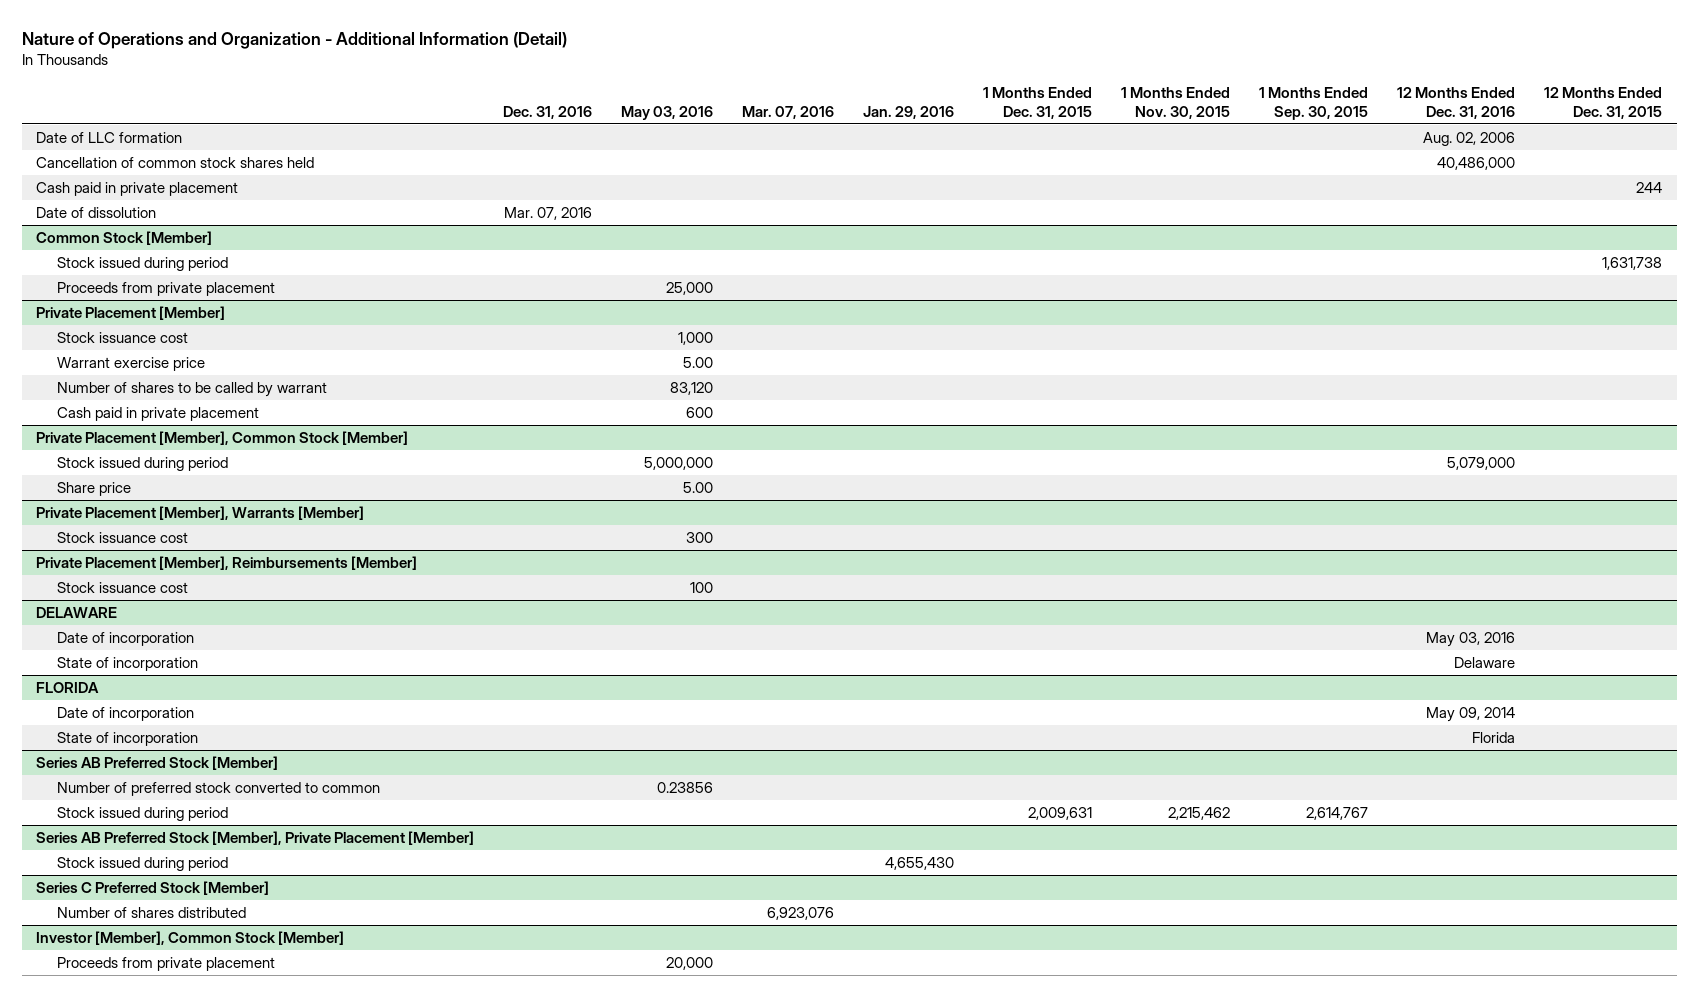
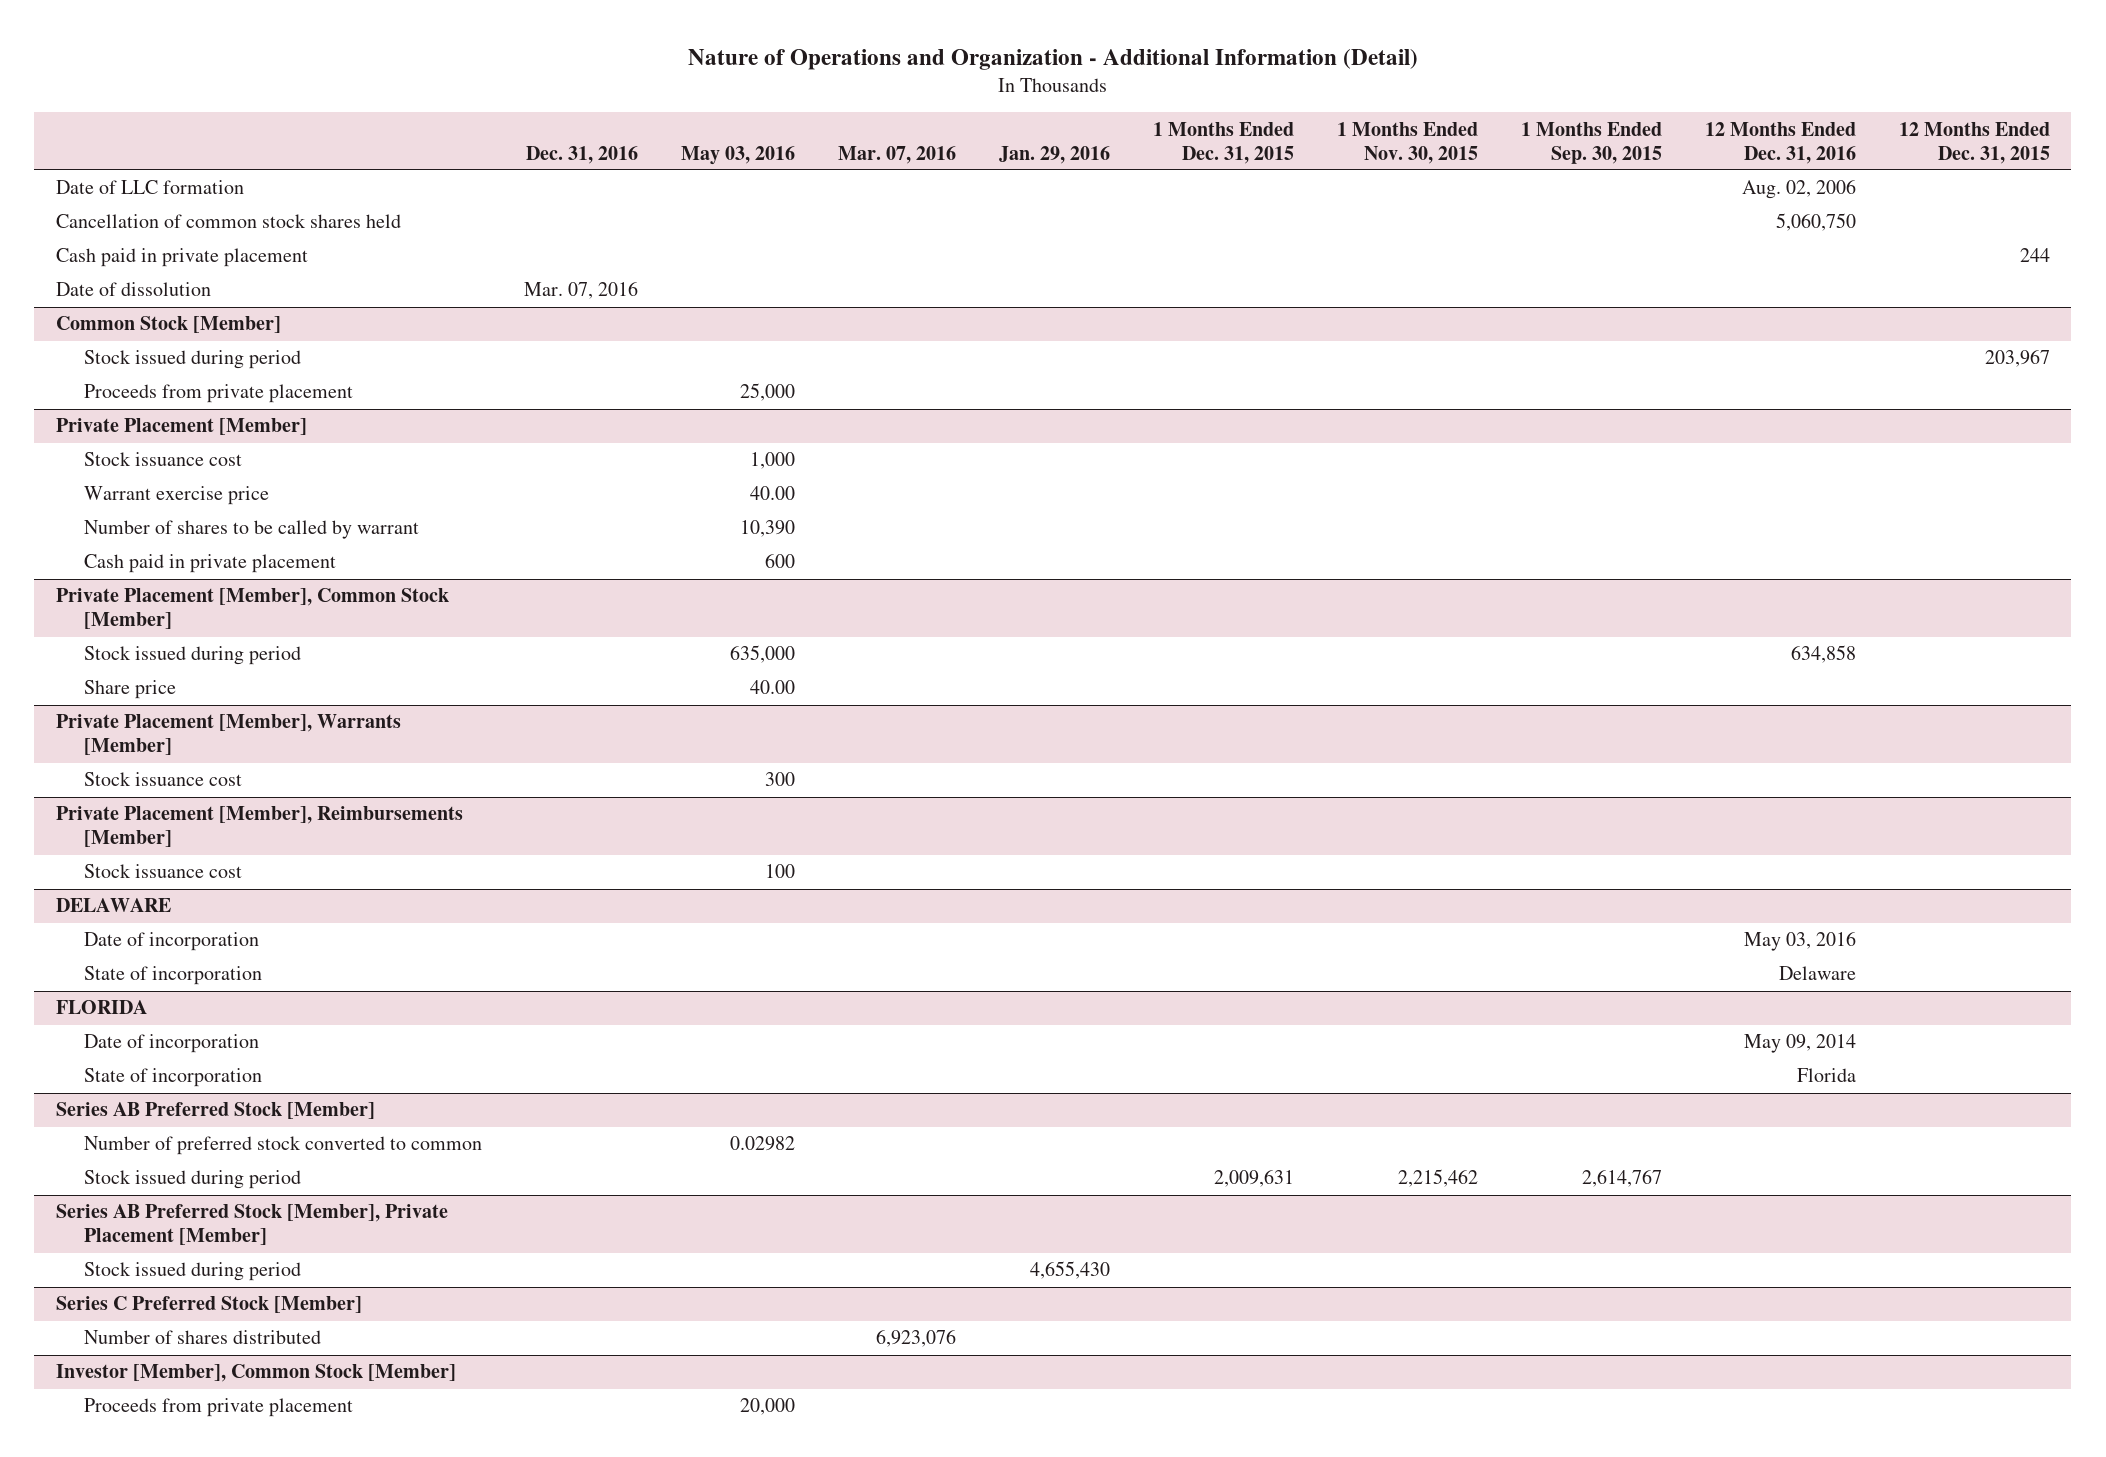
- Cancellation of common stock shares held | | | | | | | | 40,486,000 |
+ Cancellation of common stock shares held | | | | | | | | 5,060,750 |
@ Common Stock [Member]
- Stock issued during period | | | | | | | | | 1,631,738
+ Stock issued during period | | | | | | | | | 203,967
@ Private Placement [Member]
- Warrant exercise price | | 5.00 | | | | | | |
- Number of shares to be called by warrant | | 83,120 | | | | | | |
+ Warrant exercise price | | 40.00 | | | | | | |
+ Number of shares to be called by warrant | | 10,390 | | | | | | |
@ Private Placement [Member], Common Stock [Member]
- Stock issued during period | | 5,000,000 | | | | | | 5,079,000 |
- Share price | | 5.00 | | | | | | |
+ Stock issued during period | | 635,000 | | | | | | 634,858 |
+ Share price | | 40.00 | | | | | | |
@ Series AB Preferred Stock [Member]
- Number of preferred stock converted to common | | 0.23856 | | | | | | |
+ Number of preferred stock converted to common | | 0.02982 | | | | | | |

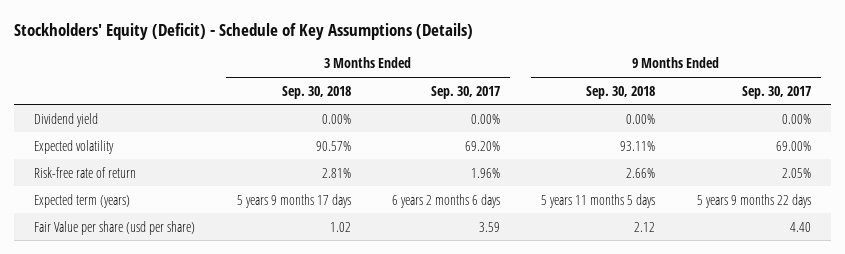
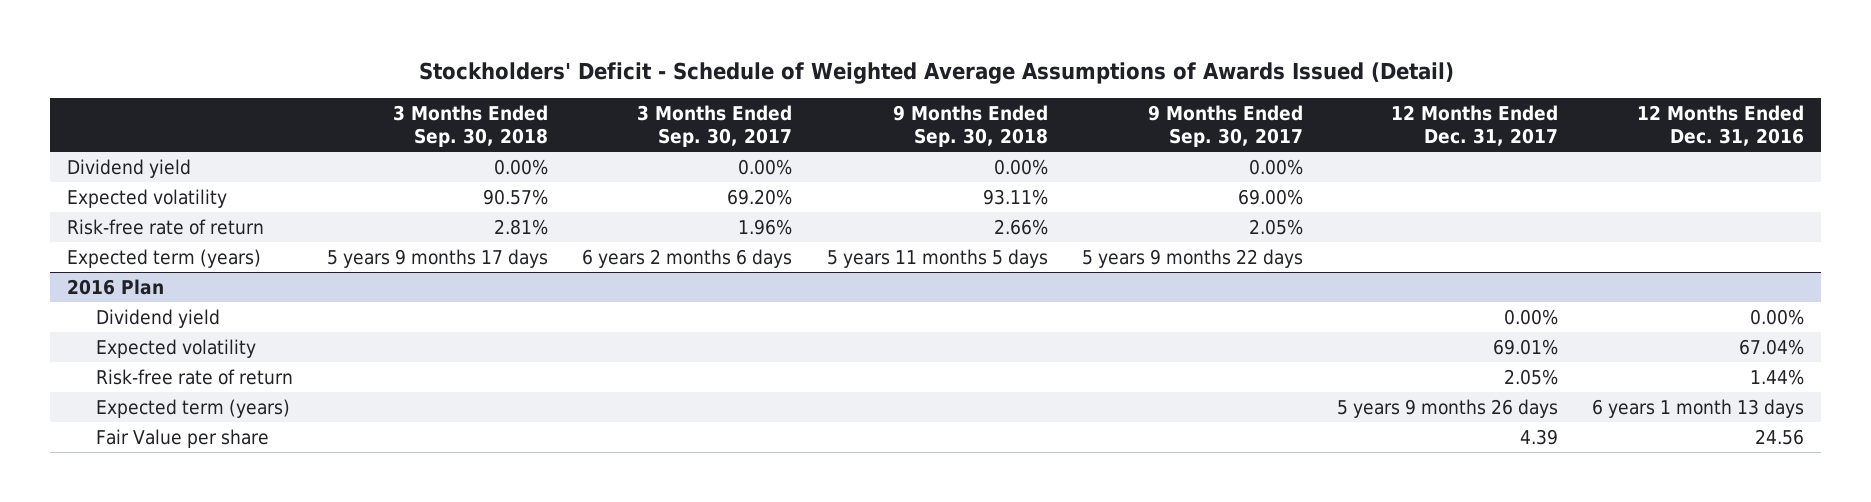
- Stockholders' Equity (Deficit) - Schedule of Key Assumptions (Details)
+ Stockholders' Deficit - Schedule of Weighted Average Assumptions of Awards Issued (Detail)
- | 3 Months Ended Sep. 30, 2018 | 3 Months Ended Sep. 30, 2017 | 9 Months Ended Sep. 30, 2018 | 9 Months Ended Sep. 30, 2017
+ | 3 Months Ended Sep. 30, 2018 | 3 Months Ended Sep. 30, 2017 | 9 Months Ended Sep. 30, 2018 | 9 Months Ended Sep. 30, 2017 | 12 Months Ended Dec. 31, 2017 | 12 Months Ended Dec. 31, 2016
- Fair Value per share (usd per share) | 1.02 | 3.59 | 2.12 | 4.40
+ 2016 Plan
+ Dividend yield | | | | | 0.00% | 0.00%
+ Expected volatility | | | | | 69.01% | 67.04%
+ Risk-free rate of return | | | | | 2.05% | 1.44%
+ Expected term (years) | | | | | 5 years 9 months 26 days | 6 years 1 month 13 days
+ Fair Value per share | | | | | 4.39 | 24.56

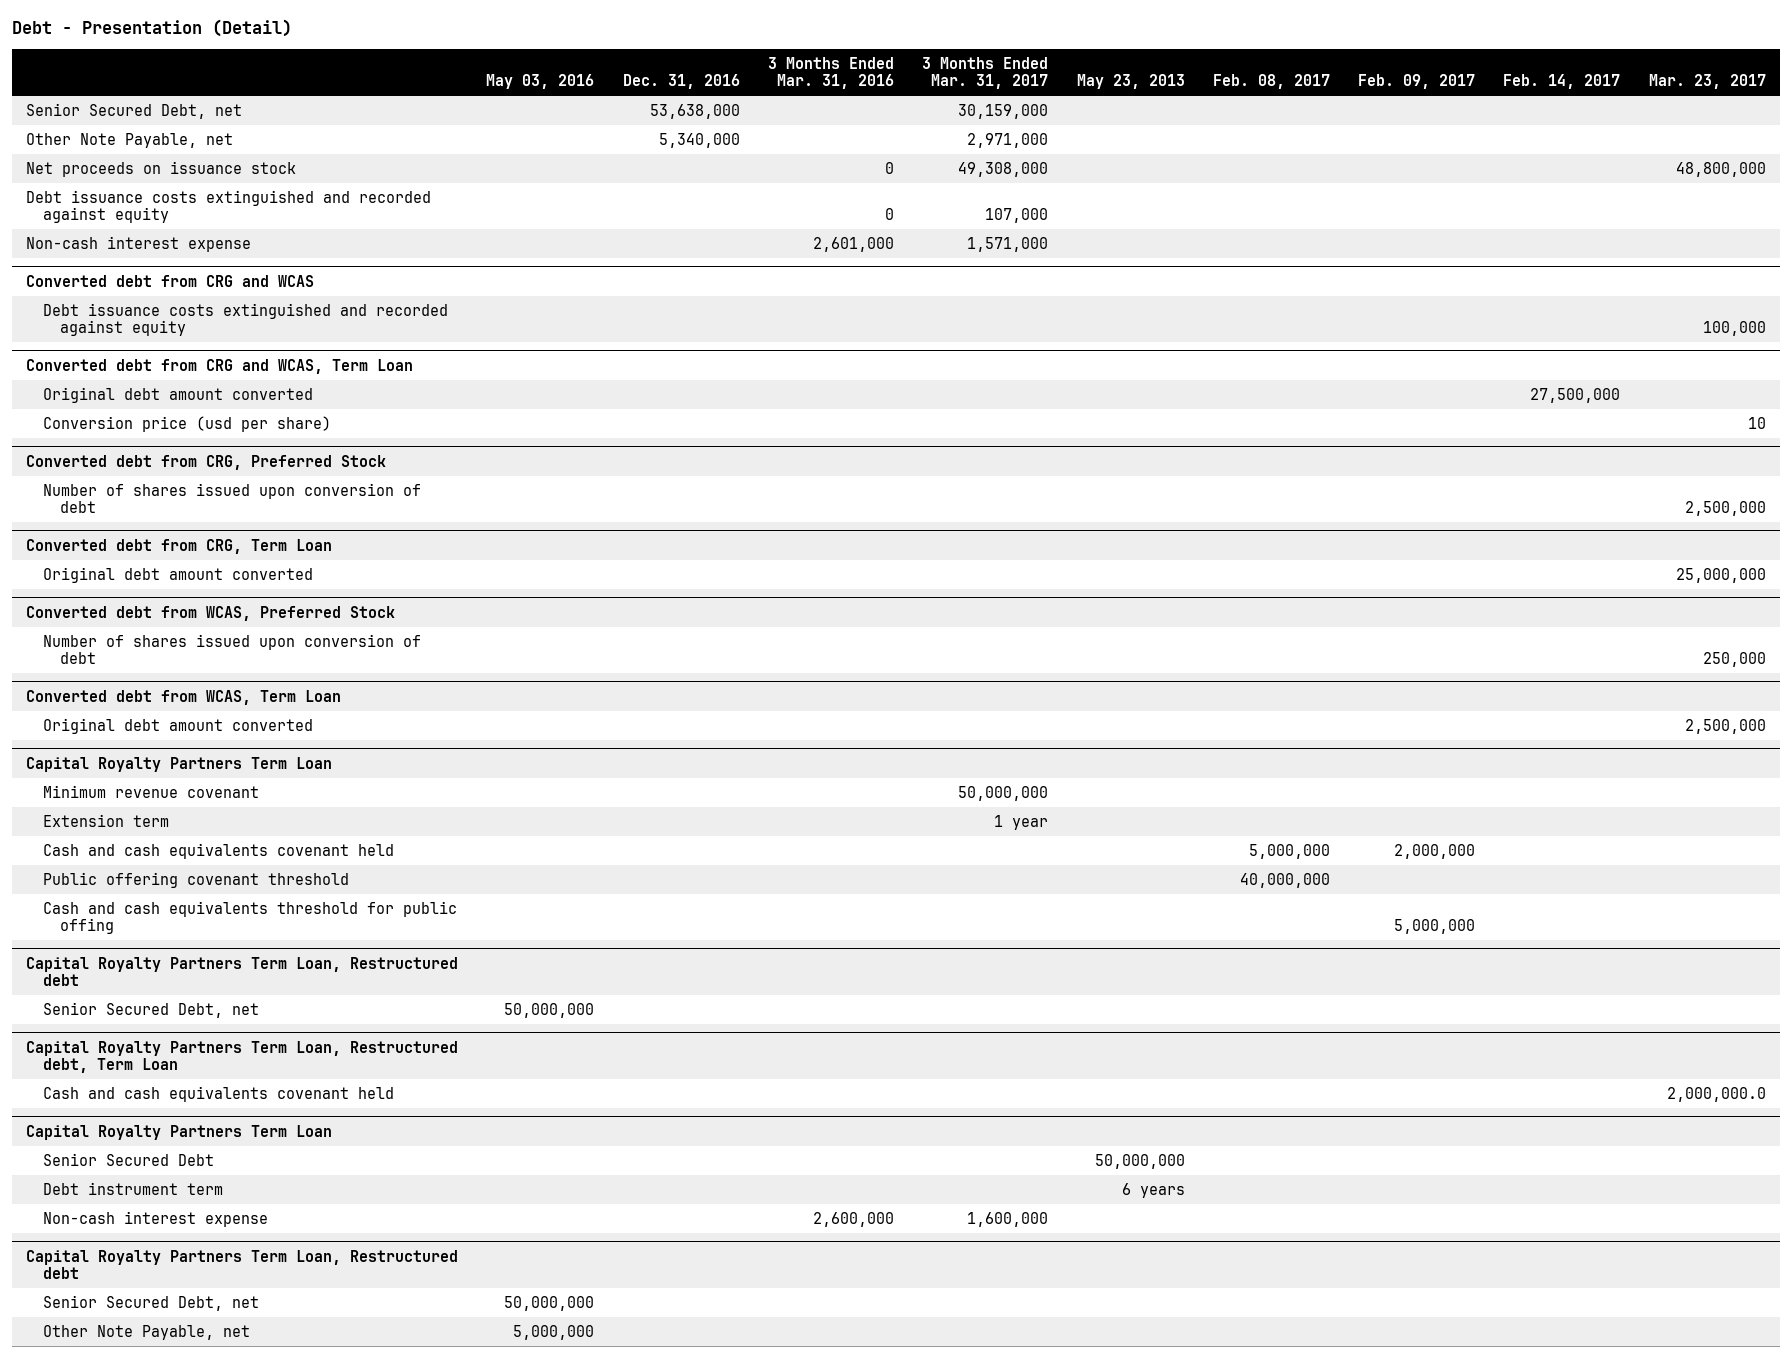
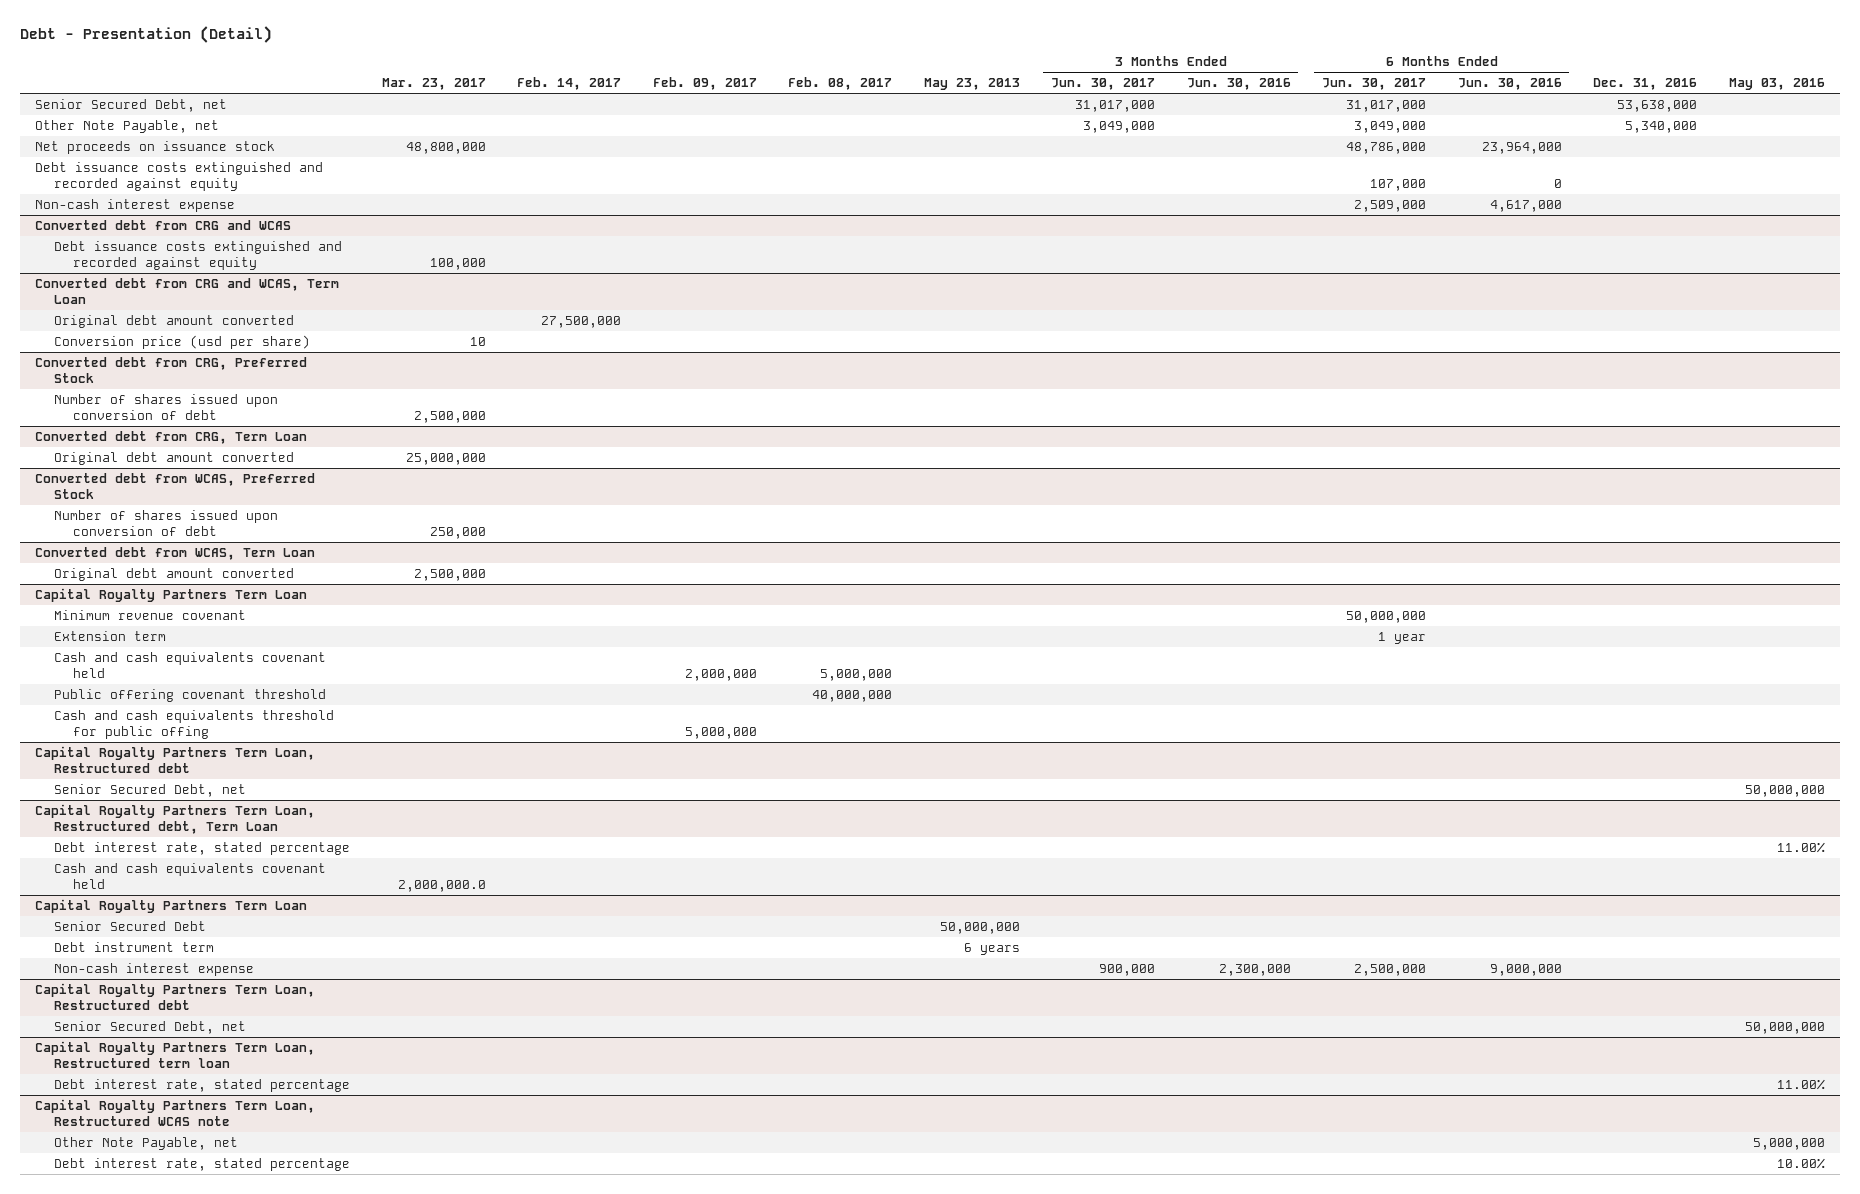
- | May 03, 2016 | Dec. 31, 2016 | 3 Months Ended Mar. 31, 2016 | 3 Months Ended Mar. 31, 2017 | May 23, 2013 | Feb. 08, 2017 | Feb. 09, 2017 | Feb. 14, 2017 | Mar. 23, 2017
+ | Mar. 23, 2017 | Feb. 14, 2017 | Feb. 09, 2017 | Feb. 08, 2017 | May 23, 2013 | 3 Months Ended Jun. 30, 2017 | 3 Months Ended Jun. 30, 2016 | 6 Months Ended Jun. 30, 2017 | 6 Months Ended Jun. 30, 2016 | Dec. 31, 2016 | May 03, 2016
@ Capital Royalty Partners Term Loan, Restructured debt, Term Loan
+ Debt interest rate, stated percentage | | | | | | | | | | | 11.00%
@ Capital Royalty Partners Term Loan, Restructured debt
- Other Note Payable, net | 5,000,000 | | | | | | | |
+ Capital Royalty Partners Term Loan, Restructured term loan
+ Debt interest rate, stated percentage | | | | | | | | | | | 11.00%
+ Capital Royalty Partners Term Loan, Restructured WCAS note
+ Other Note Payable, net | | | | | | | | | | | 5,000,000
+ Debt interest rate, stated percentage | | | | | | | | | | | 10.00%

